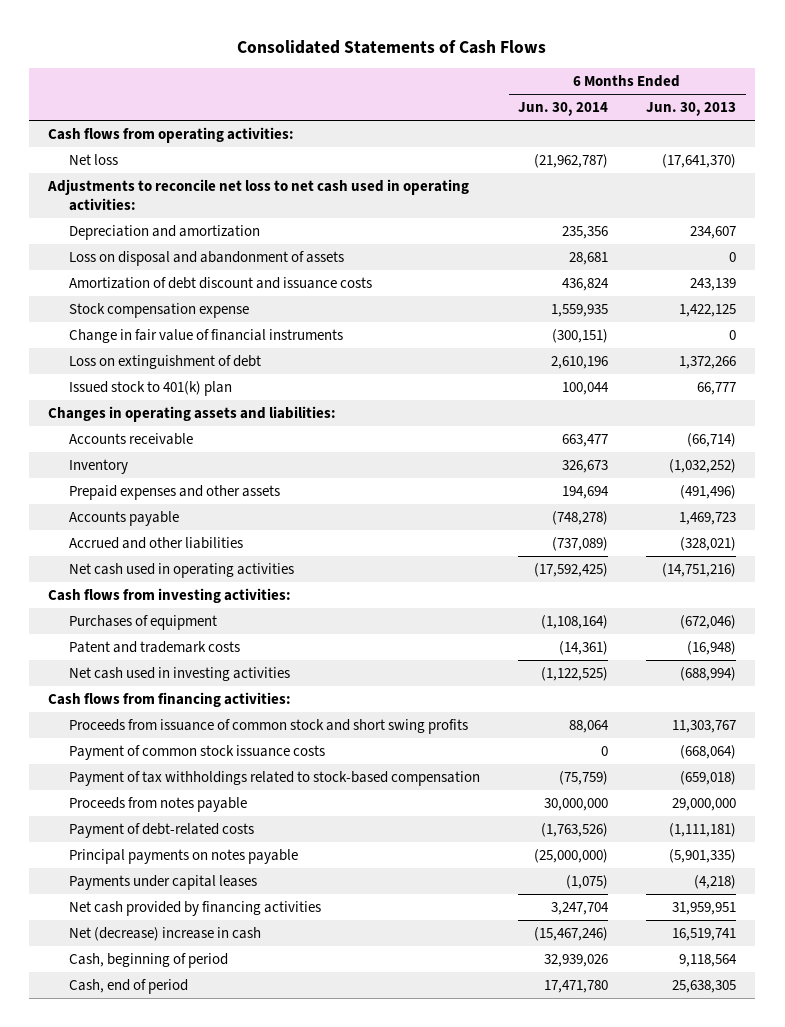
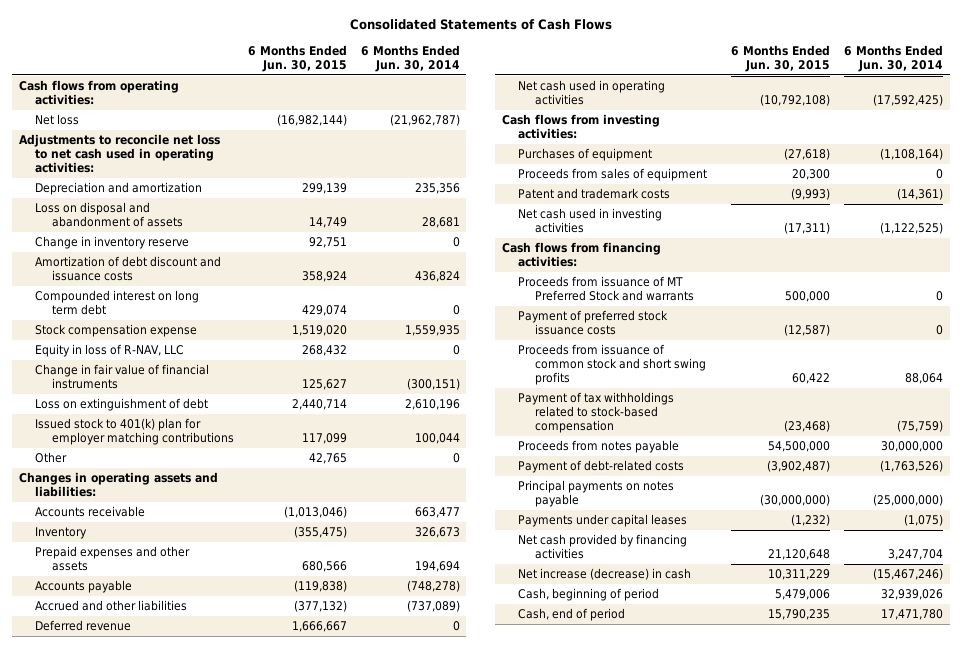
- | 6 Months Ended Jun. 30, 2014 | 6 Months Ended Jun. 30, 2013
+ | 6 Months Ended Jun. 30, 2015 | 6 Months Ended Jun. 30, 2014
+ Change in inventory reserve | 92,751 | 0
+ Compounded interest on long term debt | 429,074 | 0
+ Equity in loss of R-NAV, LLC | 268,432 | 0
- Issued stock to 401(k) plan | 100,044 | 66,777
+ Issued stock to 401(k) plan for employer matching contributions | 117,099 | 100,044
+ Other | 42,765 | 0
+ Deferred revenue | 1,666,667 | 0
+ Proceeds from sales of equipment | 20,300 | 0
+ Proceeds from issuance of MT Preferred Stock and warrants | 500,000 | 0
+ Payment of preferred stock issuance costs | (12,587) | 0
- Payment of common stock issuance costs | 0 | (668,064)
- Net (decrease) increase in cash | (15,467,246) | 16,519,741
+ Net increase (decrease) in cash | 10,311,229 | (15,467,246)

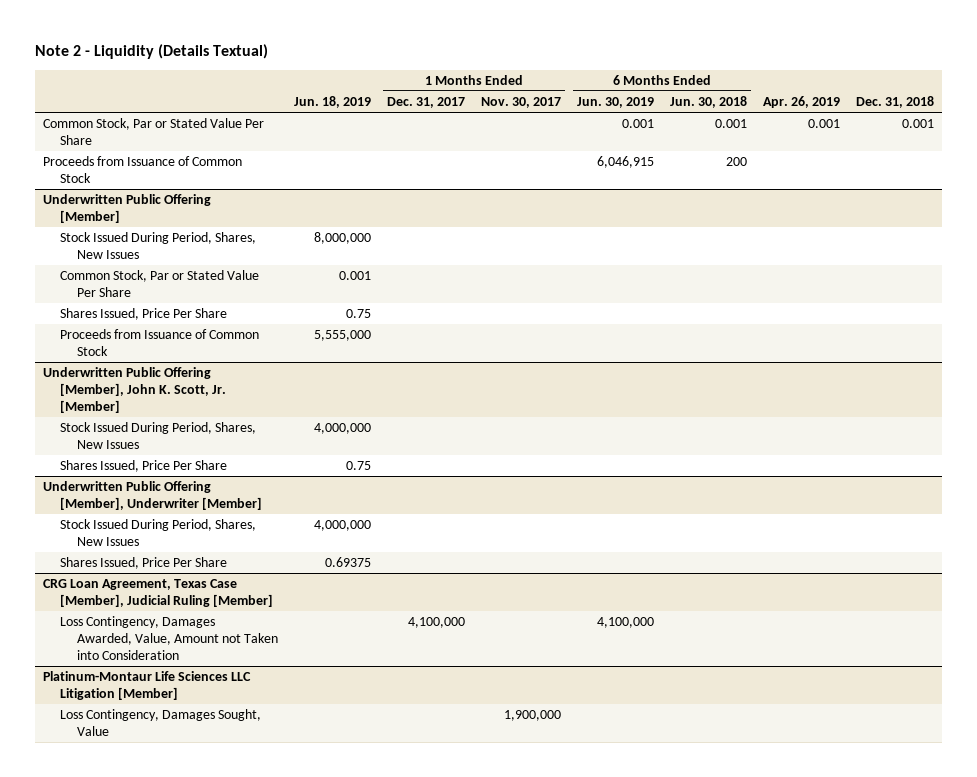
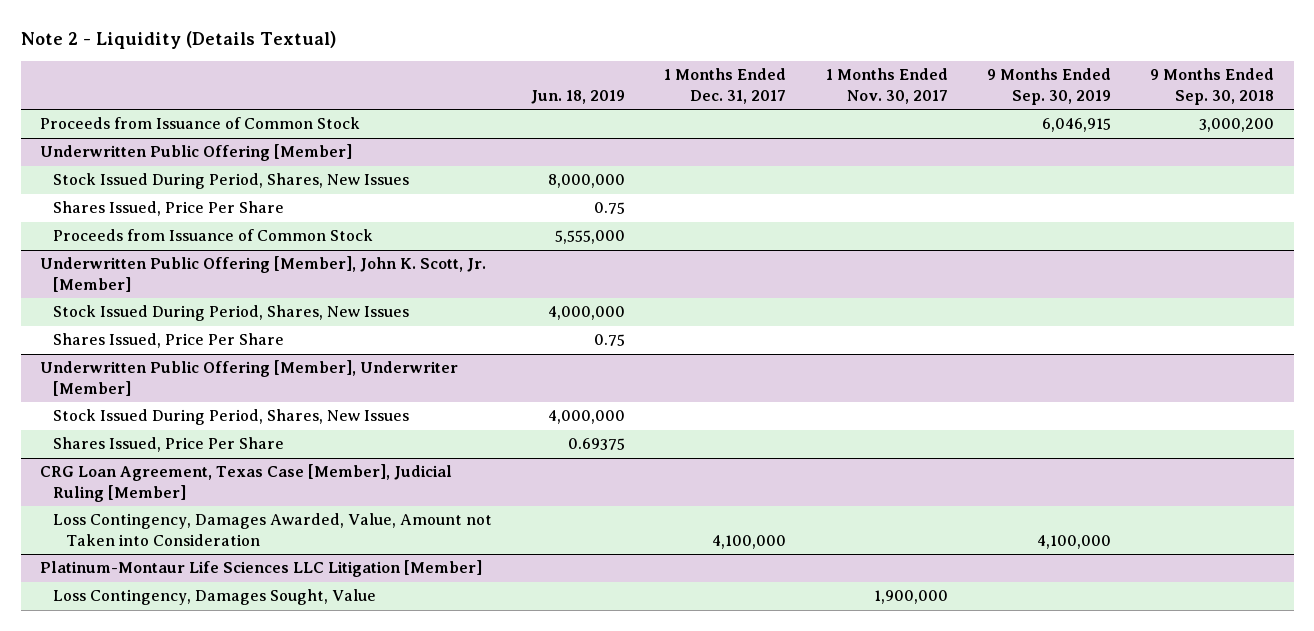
- | Jun. 18, 2019 | 1 Months Ended Dec. 31, 2017 | 1 Months Ended Nov. 30, 2017 | 6 Months Ended Jun. 30, 2019 | 6 Months Ended Jun. 30, 2018 | Apr. 26, 2019 | Dec. 31, 2018
+ | Jun. 18, 2019 | 1 Months Ended Dec. 31, 2017 | 1 Months Ended Nov. 30, 2017 | 9 Months Ended Sep. 30, 2019 | 9 Months Ended Sep. 30, 2018
- Common Stock, Par or Stated Value Per Share | | | | 0.001 | 0.001 | 0.001 | 0.001
@ Underwritten Public Offering [Member]
- Common Stock, Par or Stated Value Per Share | 0.001 | | | | | |

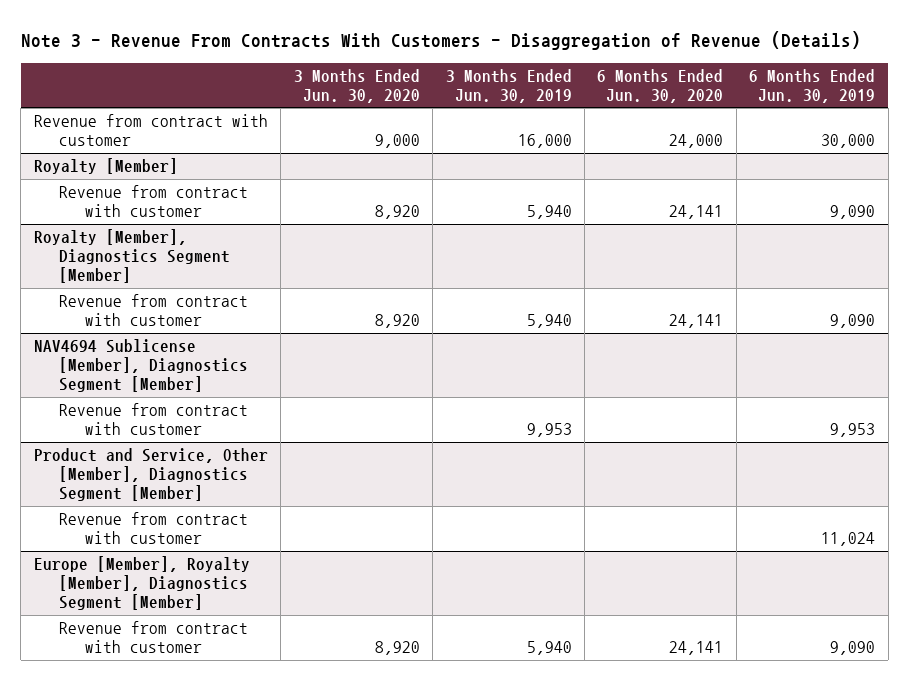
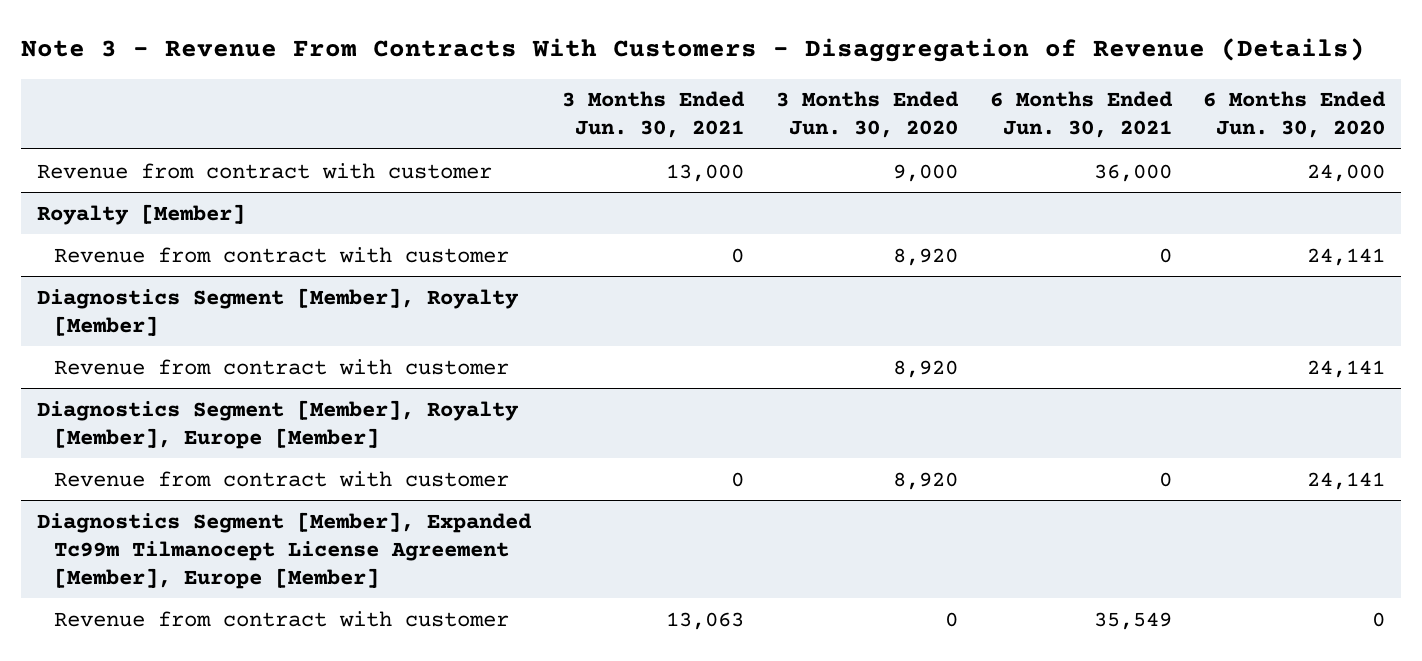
- | 3 Months Ended Jun. 30, 2020 | 3 Months Ended Jun. 30, 2019 | 6 Months Ended Jun. 30, 2020 | 6 Months Ended Jun. 30, 2019
+ | 3 Months Ended Jun. 30, 2021 | 3 Months Ended Jun. 30, 2020 | 6 Months Ended Jun. 30, 2021 | 6 Months Ended Jun. 30, 2020
- Royalty [Member], Diagnostics Segment [Member]
+ Diagnostics Segment [Member], Royalty [Member]
- NAV4694 Sublicense [Member], Diagnostics Segment [Member]
- Revenue from contract with customer | | 9,953 | | 9,953
- Product and Service, Other [Member], Diagnostics Segment [Member]
- Revenue from contract with customer | | | | 11,024
- Europe [Member], Royalty [Member], Diagnostics Segment [Member]
+ Diagnostics Segment [Member], Royalty [Member], Europe [Member]
+ Diagnostics Segment [Member], Expanded Tc99m Tilmanocept License Agreement [Member], Europe [Member]
+ Revenue from contract with customer | 13,063 | 0 | 35,549 | 0

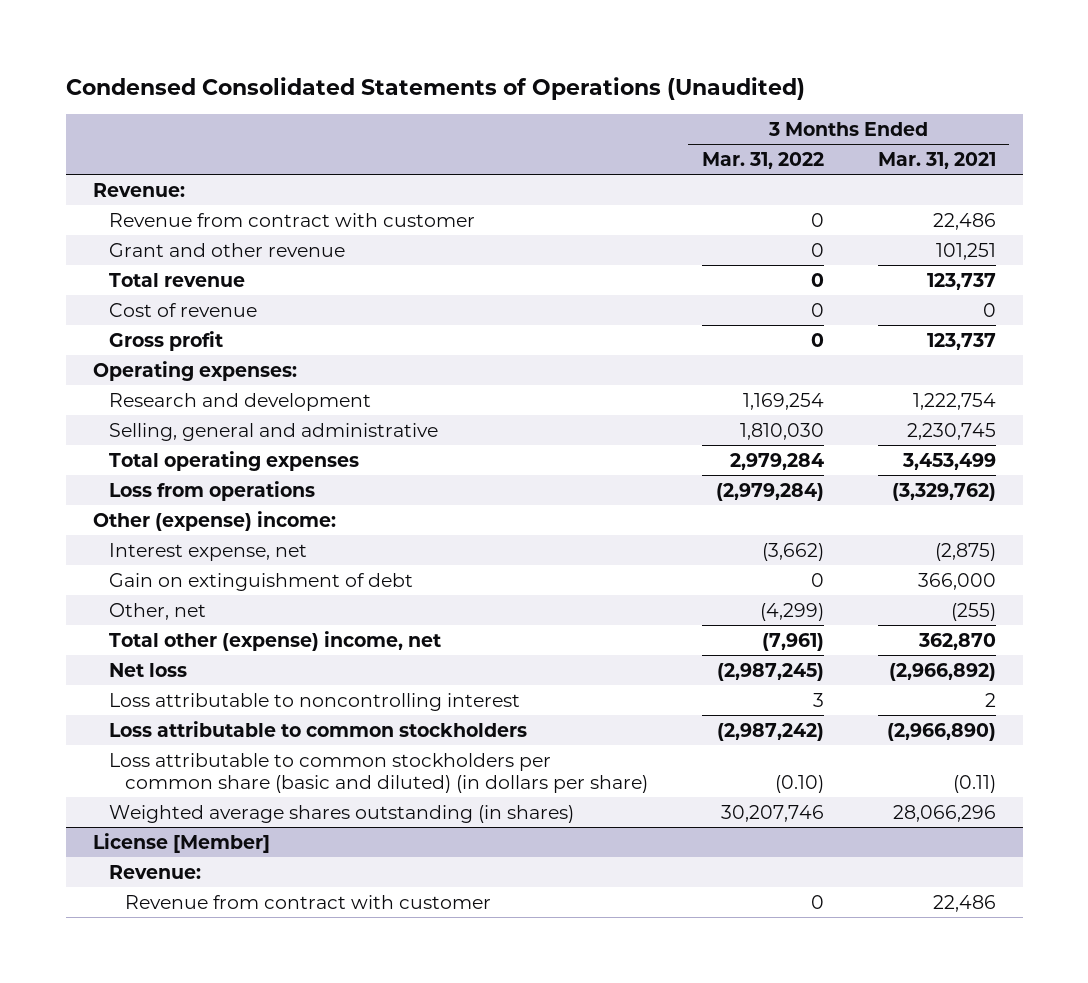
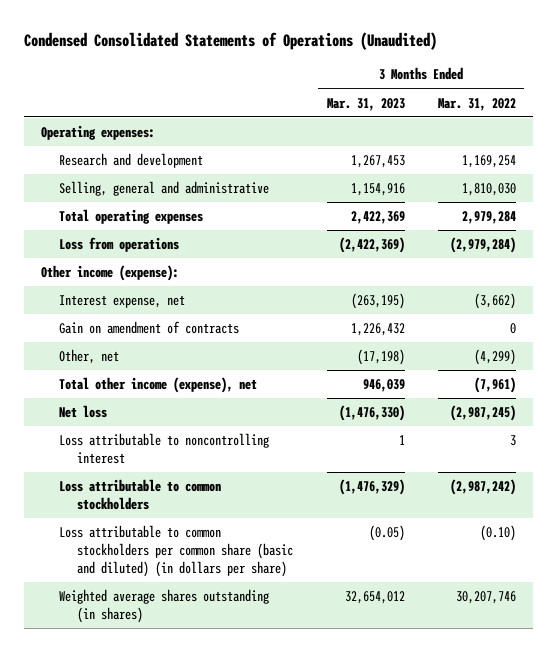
- | 3 Months Ended Mar. 31, 2022 | 3 Months Ended Mar. 31, 2021
+ | 3 Months Ended Mar. 31, 2023 | 3 Months Ended Mar. 31, 2022
- Revenue:
- Revenue from contract with customer | 0 | 22,486
- Grant and other revenue | 0 | 101,251
- Total revenue | 0 | 123,737
- Cost of revenue | 0 | 0
- Gross profit | 0 | 123,737
- Other (expense) income:
+ Other income (expense):
- Gain on extinguishment of debt | 0 | 366,000
+ Gain on amendment of contracts | 1,226,432 | 0
- Total other (expense) income, net | (7,961) | 362,870
+ Total other income (expense), net | 946,039 | (7,961)
- License [Member]
- Revenue:
- Revenue from contract with customer | 0 | 22,486

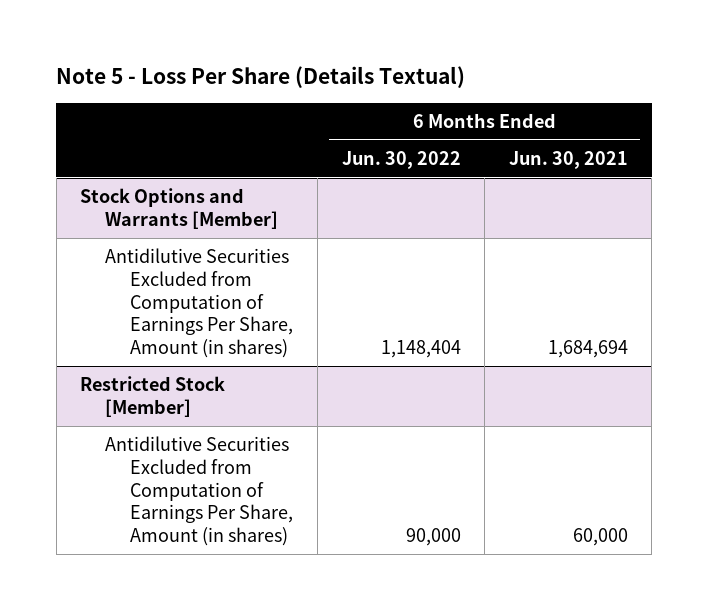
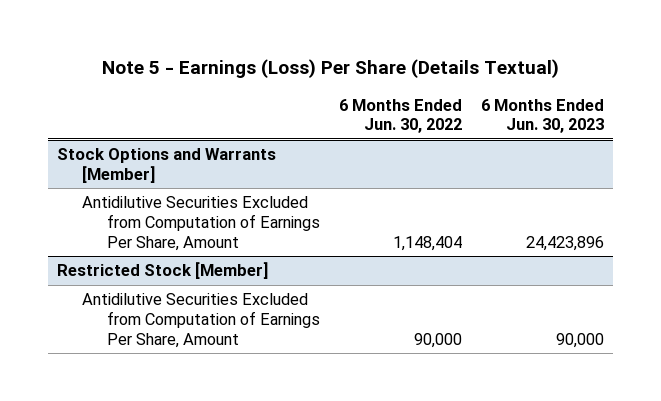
- Note 5 - Loss Per Share (Details Textual)
+ Note 5 - Earnings (Loss) Per Share (Details Textual)
- | 6 Months Ended Jun. 30, 2022 | 6 Months Ended Jun. 30, 2021
+ | 6 Months Ended Jun. 30, 2022 | 6 Months Ended Jun. 30, 2023
@ Stock Options and Warrants [Member]
- Antidilutive Securities Excluded from Computation of Earnings Per Share, Amount (in shares) | 1,148,404 | 1,684,694
+ Antidilutive Securities Excluded from Computation of Earnings Per Share, Amount | 1,148,404 | 24,423,896
@ Restricted Stock [Member]
- Antidilutive Securities Excluded from Computation of Earnings Per Share, Amount (in shares) | 90,000 | 60,000
+ Antidilutive Securities Excluded from Computation of Earnings Per Share, Amount | 90,000 | 90,000

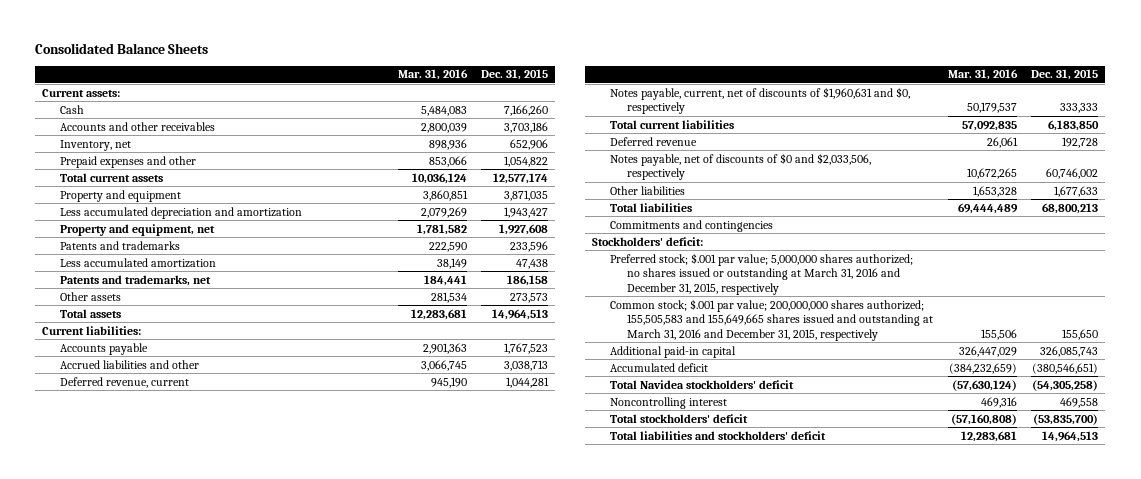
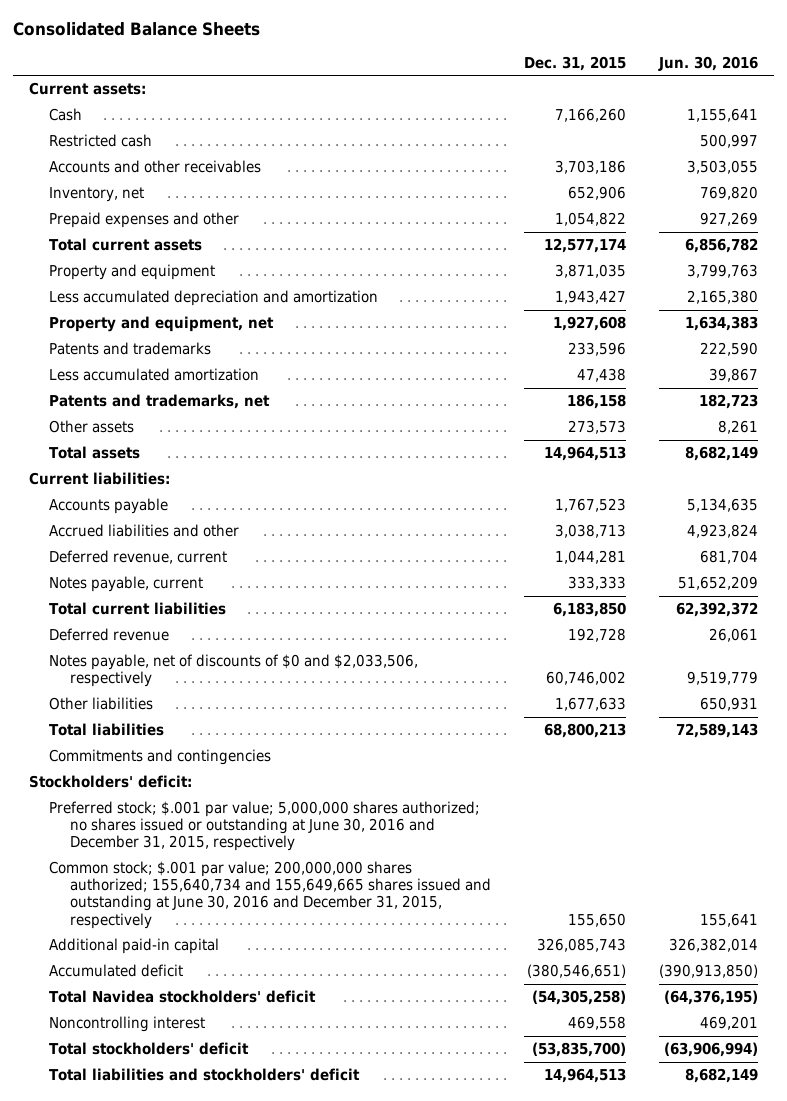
- | Mar. 31, 2016 | Dec. 31, 2015
+ | Dec. 31, 2015 | Jun. 30, 2016
+ Restricted cash | | 500,997
- Notes payable, current, net of discounts of $1,960,631 and $0, respectively | 50,179,537 | 333,333
+ Notes payable, current | 333,333 | 51,652,209
- Preferred stock; $.001 par value; 5,000,000 shares authorized; no shares issued or outstanding at March 31, 2016 and December 31, 2015, respectively
- Common stock; $.001 par value; 200,000,000 shares authorized; 155,505,583 and 155,649,665 shares issued and outstanding at March 31, 2016 and December 31, 2015, respectively | 155,506 | 155,650
+ Preferred stock; $.001 par value; 5,000,000 shares authorized; no shares issued or outstanding at June 30, 2016 and December 31, 2015, respectively
+ Common stock; $.001 par value; 200,000,000 shares authorized; 155,640,734 and 155,649,665 shares issued and outstanding at June 30, 2016 and December 31, 2015, respectively | 155,650 | 155,641

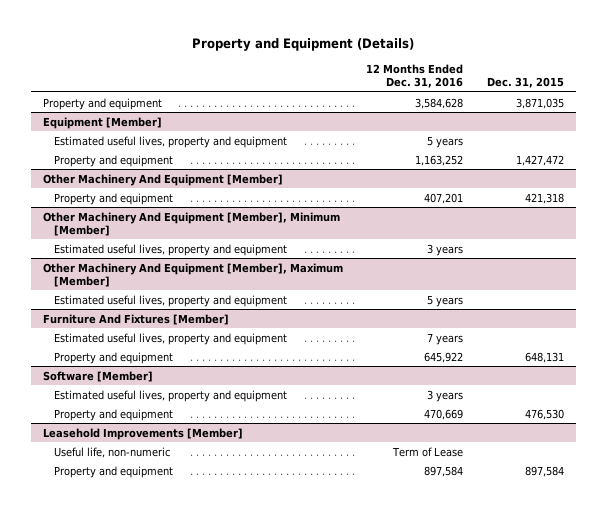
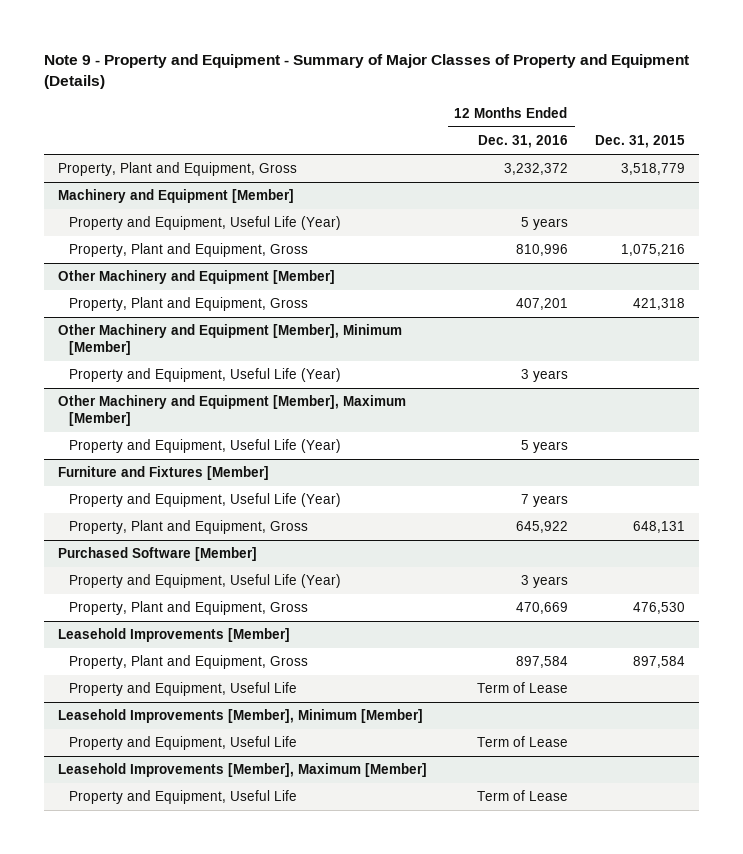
- Property and Equipment (Details)
+ Note 9 - Property and Equipment - Summary of Major Classes of Property and Equipment (Details)
- Property and equipment | 3,584,628 | 3,871,035
- Equipment [Member]
- Estimated useful lives, property and equipment | 5 years |
- Property and equipment | 1,163,252 | 1,427,472
- Other Machinery And Equipment [Member]
- Property and equipment | 407,201 | 421,318
- Other Machinery And Equipment [Member], Minimum [Member]
- Estimated useful lives, property and equipment | 3 years |
- Other Machinery And Equipment [Member], Maximum [Member]
- Estimated useful lives, property and equipment | 5 years |
- Furniture And Fixtures [Member]
- Estimated useful lives, property and equipment | 7 years |
- Property and equipment | 645,922 | 648,131
- Software [Member]
- Estimated useful lives, property and equipment | 3 years |
- Property and equipment | 470,669 | 476,530
+ Property, Plant and Equipment, Gross | 3,232,372 | 3,518,779
+ Machinery and Equipment [Member]
+ Property and Equipment, Useful Life (Year) | 5 years |
+ Property, Plant and Equipment, Gross | 810,996 | 1,075,216
+ Other Machinery and Equipment [Member]
+ Property, Plant and Equipment, Gross | 407,201 | 421,318
+ Other Machinery and Equipment [Member], Minimum [Member]
+ Property and Equipment, Useful Life (Year) | 3 years |
+ Other Machinery and Equipment [Member], Maximum [Member]
+ Property and Equipment, Useful Life (Year) | 5 years |
+ Furniture and Fixtures [Member]
+ Property and Equipment, Useful Life (Year) | 7 years |
+ Property, Plant and Equipment, Gross | 645,922 | 648,131
+ Purchased Software [Member]
+ Property and Equipment, Useful Life (Year) | 3 years |
+ Property, Plant and Equipment, Gross | 470,669 | 476,530
@ Leasehold Improvements [Member]
- Useful life, non-numeric | Term of Lease |
- Property and equipment | 897,584 | 897,584
+ Property, Plant and Equipment, Gross | 897,584 | 897,584
+ Property and Equipment, Useful Life | Term of Lease |
+ Leasehold Improvements [Member], Minimum [Member]
+ Property and Equipment, Useful Life | Term of Lease |
+ Leasehold Improvements [Member], Maximum [Member]
+ Property and Equipment, Useful Life | Term of Lease |

